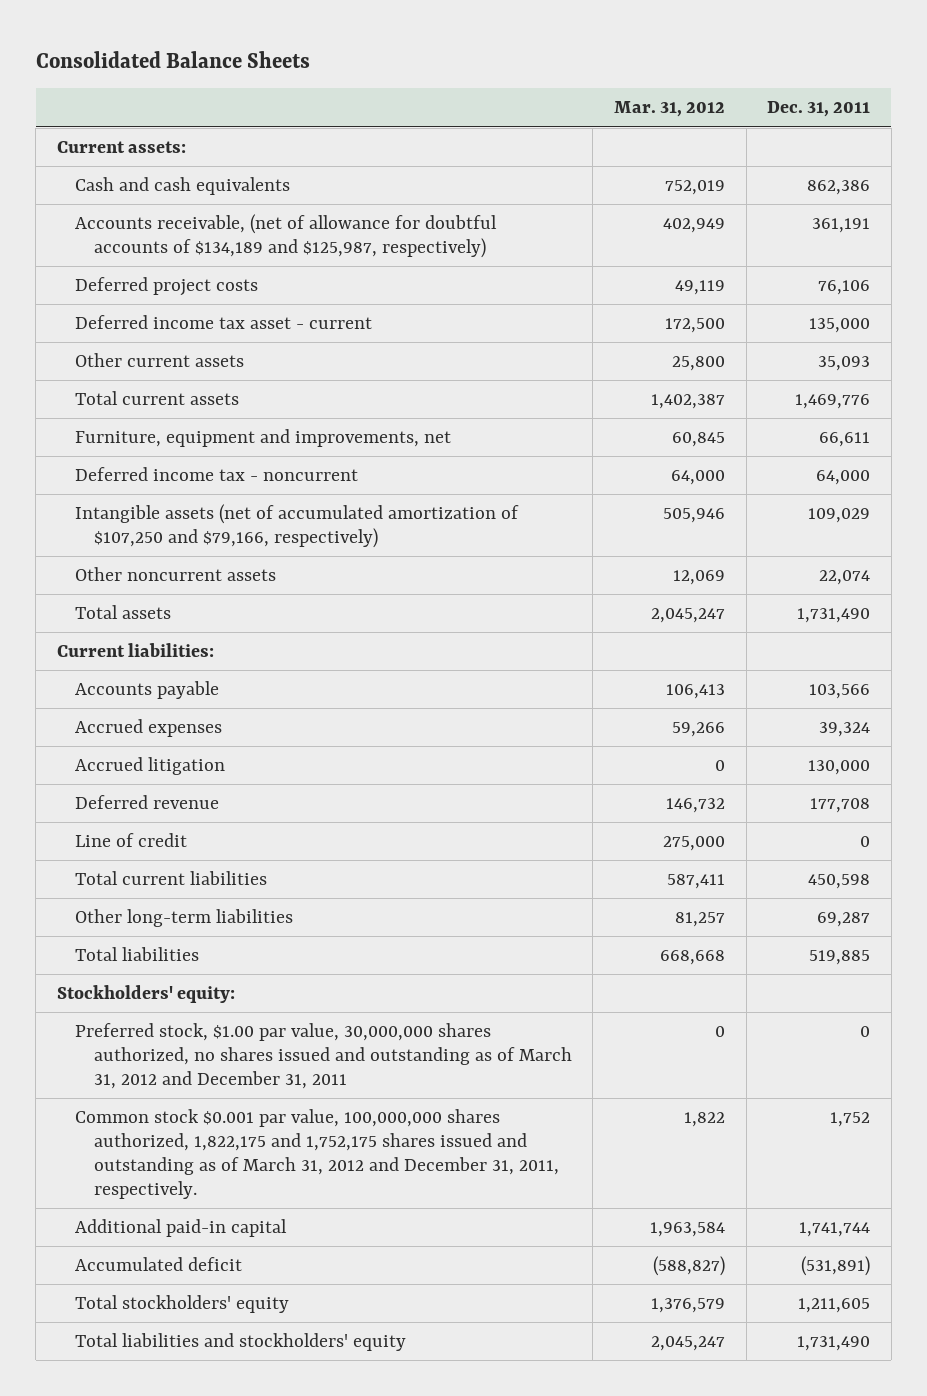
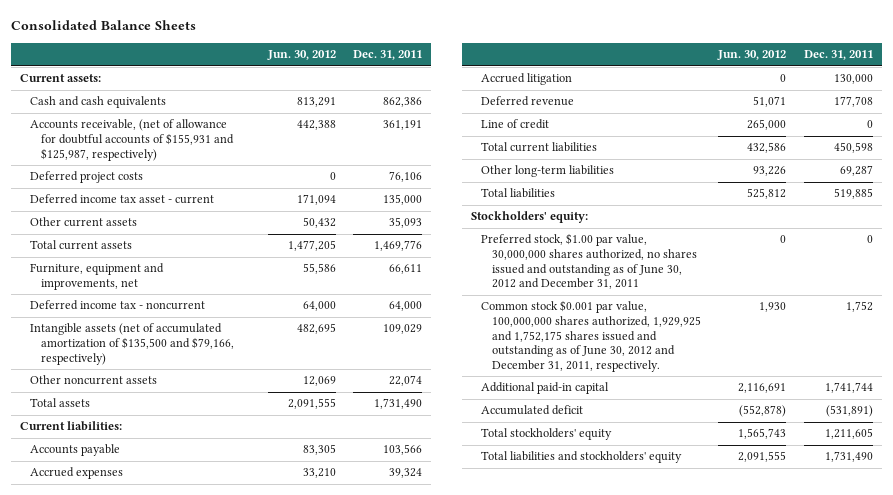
- | Mar. 31, 2012 | Dec. 31, 2011
+ | Jun. 30, 2012 | Dec. 31, 2011
- Accounts receivable, (net of allowance for doubtful accounts of $134,189 and $125,987, respectively) | 402,949 | 361,191
+ Accounts receivable, (net of allowance for doubtful accounts of $155,931 and $125,987, respectively) | 442,388 | 361,191
- Intangible assets (net of accumulated amortization of $107,250 and $79,166, respectively) | 505,946 | 109,029
+ Intangible assets (net of accumulated amortization of $135,500 and $79,166, respectively) | 482,695 | 109,029
- Preferred stock, $1.00 par value, 30,000,000 shares authorized, no shares issued and outstanding as of March 31, 2012 and December 31, 2011 | 0 | 0
- Common stock $0.001 par value, 100,000,000 shares authorized, 1,822,175 and 1,752,175 shares issued and outstanding as of March 31, 2012 and December 31, 2011, respectively. | 1,822 | 1,752
+ Preferred stock, $1.00 par value, 30,000,000 shares authorized, no shares issued and outstanding as of June 30, 2012 and December 31, 2011 | 0 | 0
+ Common stock $0.001 par value, 100,000,000 shares authorized, 1,929,925 and 1,752,175 shares issued and outstanding as of June 30, 2012 and December 31, 2011, respectively. | 1,930 | 1,752

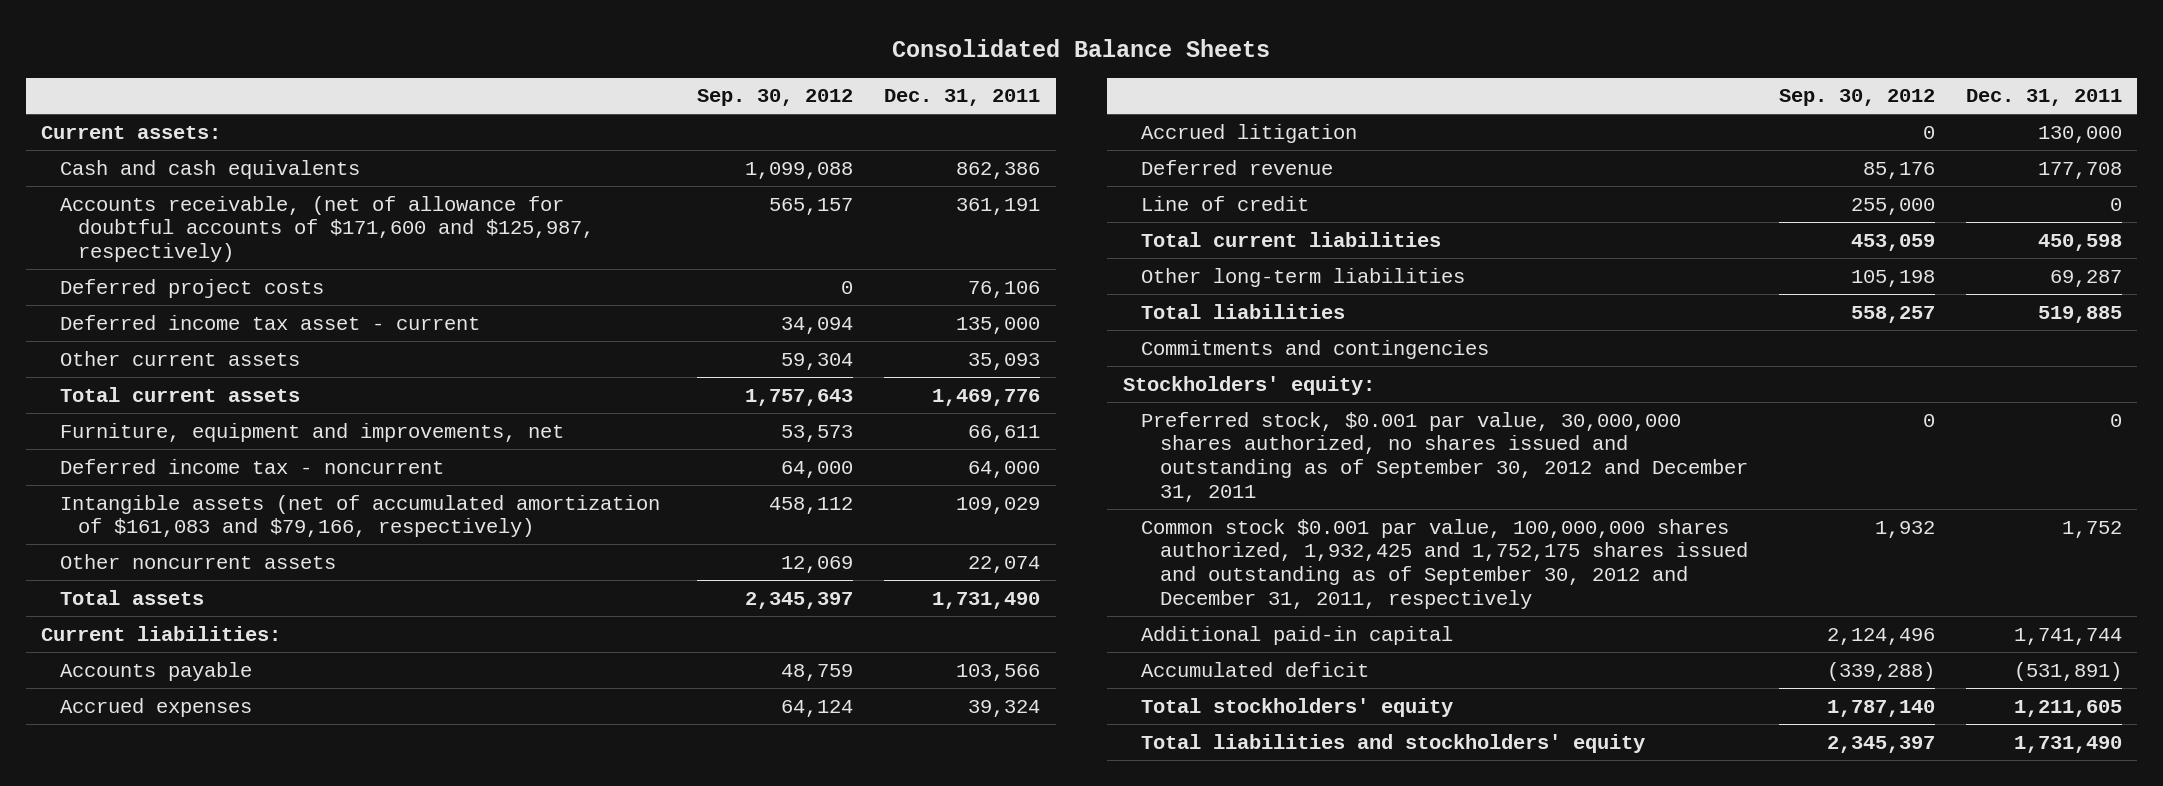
- | Jun. 30, 2012 | Dec. 31, 2011
+ | Sep. 30, 2012 | Dec. 31, 2011
- Accounts receivable, (net of allowance for doubtful accounts of $155,931 and $125,987, respectively) | 442,388 | 361,191
+ Accounts receivable, (net of allowance for doubtful accounts of $171,600 and $125,987, respectively) | 565,157 | 361,191
- Intangible assets (net of accumulated amortization of $135,500 and $79,166, respectively) | 482,695 | 109,029
+ Intangible assets (net of accumulated amortization of $161,083 and $79,166, respectively) | 458,112 | 109,029
+ Commitments and contingencies
- Preferred stock, $1.00 par value, 30,000,000 shares authorized, no shares issued and outstanding as of June 30, 2012 and December 31, 2011 | 0 | 0
- Common stock $0.001 par value, 100,000,000 shares authorized, 1,929,925 and 1,752,175 shares issued and outstanding as of June 30, 2012 and December 31, 2011, respectively. | 1,930 | 1,752
+ Preferred stock, $0.001 par value, 30,000,000 shares authorized, no shares issued and outstanding as of September 30, 2012 and December 31, 2011 | 0 | 0
+ Common stock $0.001 par value, 100,000,000 shares authorized, 1,932,425 and 1,752,175 shares issued and outstanding as of September 30, 2012 and December 31, 2011, respectively | 1,932 | 1,752

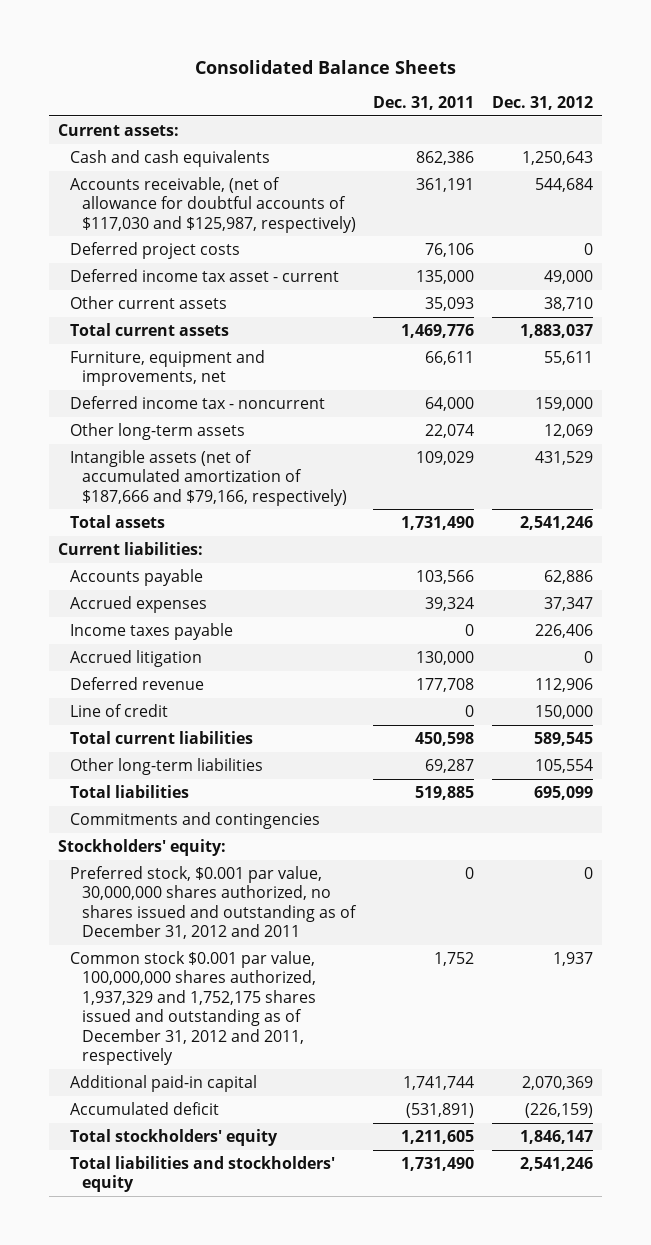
- | Sep. 30, 2012 | Dec. 31, 2011
+ | Dec. 31, 2011 | Dec. 31, 2012
- Accounts receivable, (net of allowance for doubtful accounts of $171,600 and $125,987, respectively) | 565,157 | 361,191
+ Accounts receivable, (net of allowance for doubtful accounts of $117,030 and $125,987, respectively) | 361,191 | 544,684
- Intangible assets (net of accumulated amortization of $161,083 and $79,166, respectively) | 458,112 | 109,029
- Other noncurrent assets | 12,069 | 22,074
+ Other long-term assets | 22,074 | 12,069
+ Intangible assets (net of accumulated amortization of $187,666 and $79,166, respectively) | 109,029 | 431,529
+ Income taxes payable | 0 | 226,406
- Preferred stock, $0.001 par value, 30,000,000 shares authorized, no shares issued and outstanding as of September 30, 2012 and December 31, 2011 | 0 | 0
- Common stock $0.001 par value, 100,000,000 shares authorized, 1,932,425 and 1,752,175 shares issued and outstanding as of September 30, 2012 and December 31, 2011, respectively | 1,932 | 1,752
+ Preferred stock, $0.001 par value, 30,000,000 shares authorized, no shares issued and outstanding as of December 31, 2012 and 2011 | 0 | 0
+ Common stock $0.001 par value, 100,000,000 shares authorized, 1,937,329 and 1,752,175 shares issued and outstanding as of December 31, 2012 and 2011, respectively | 1,752 | 1,937

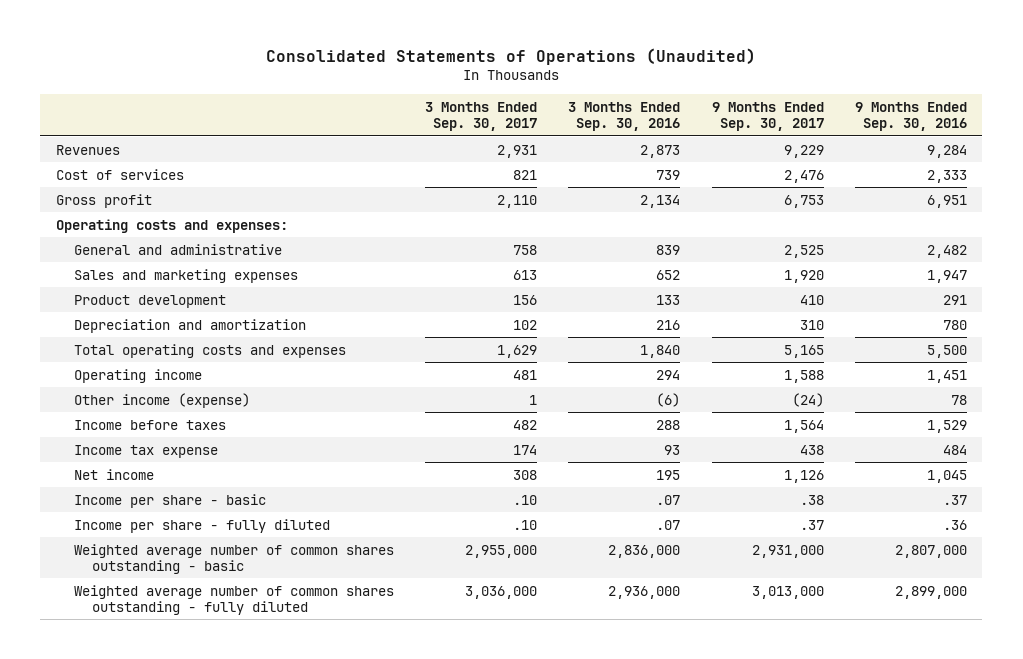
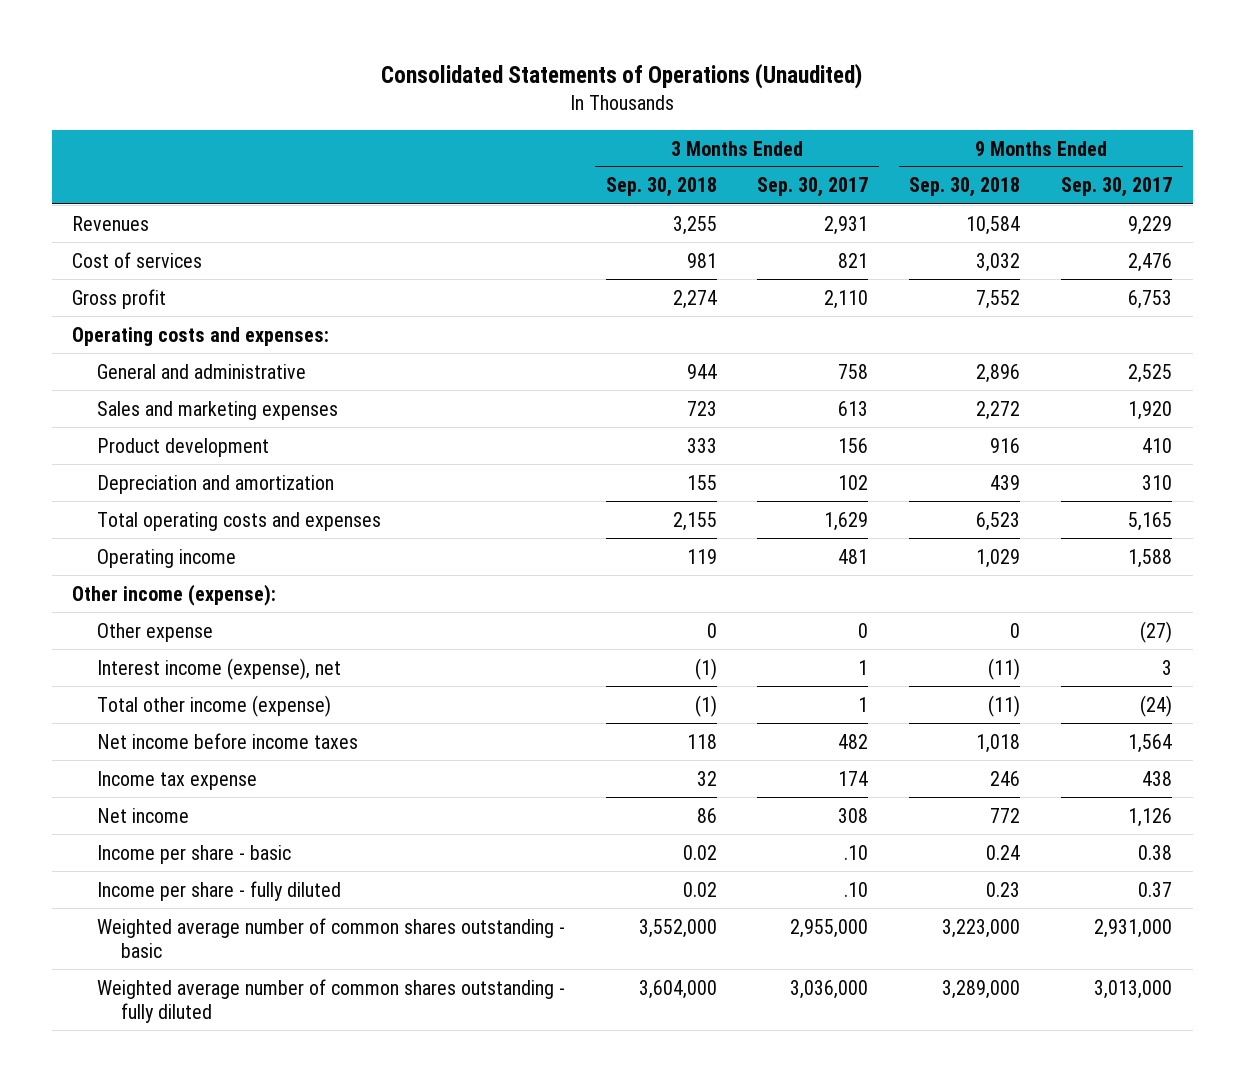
- | 3 Months Ended Sep. 30, 2017 | 3 Months Ended Sep. 30, 2016 | 9 Months Ended Sep. 30, 2017 | 9 Months Ended Sep. 30, 2016
+ | 3 Months Ended Sep. 30, 2018 | 3 Months Ended Sep. 30, 2017 | 9 Months Ended Sep. 30, 2018 | 9 Months Ended Sep. 30, 2017
- Other income (expense) | 1 | (6) | (24) | 78
- Income before taxes | 482 | 288 | 1,564 | 1,529
+ Other income (expense):
+ Other expense | 0 | 0 | 0 | (27)
+ Interest income (expense), net | (1) | 1 | (11) | 3
+ Total other income (expense) | (1) | 1 | (11) | (24)
+ Net income before income taxes | 118 | 482 | 1,018 | 1,564
- Income per share - basic | .10 | .07 | .38 | .37
- Income per share - fully diluted | .10 | .07 | .37 | .36
+ Income per share - basic | 0.02 | .10 | 0.24 | 0.38
+ Income per share - fully diluted | 0.02 | .10 | 0.23 | 0.37

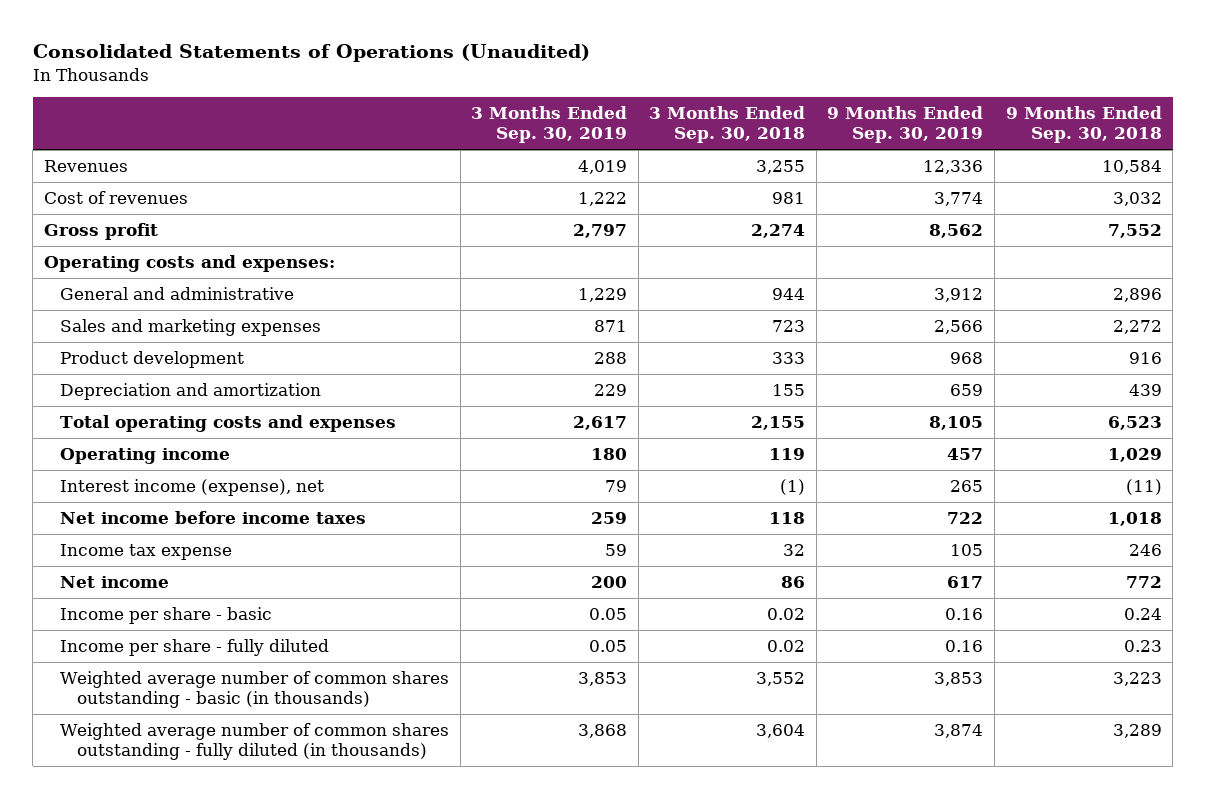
- | 3 Months Ended Sep. 30, 2018 | 3 Months Ended Sep. 30, 2017 | 9 Months Ended Sep. 30, 2018 | 9 Months Ended Sep. 30, 2017
+ | 3 Months Ended Sep. 30, 2019 | 3 Months Ended Sep. 30, 2018 | 9 Months Ended Sep. 30, 2019 | 9 Months Ended Sep. 30, 2018
- Cost of services | 981 | 821 | 3,032 | 2,476
+ Cost of revenues | 1,222 | 981 | 3,774 | 3,032
- Other income (expense):
- Other expense | 0 | 0 | 0 | (27)
- Total other income (expense) | (1) | 1 | (11) | (24)
- Weighted average number of common shares outstanding - basic | 3,552,000 | 2,955,000 | 3,223,000 | 2,931,000
- Weighted average number of common shares outstanding - fully diluted | 3,604,000 | 3,036,000 | 3,289,000 | 3,013,000
+ Weighted average number of common shares outstanding - basic (in thousands) | 3,853 | 3,552 | 3,853 | 3,223
+ Weighted average number of common shares outstanding - fully diluted (in thousands) | 3,868 | 3,604 | 3,874 | 3,289

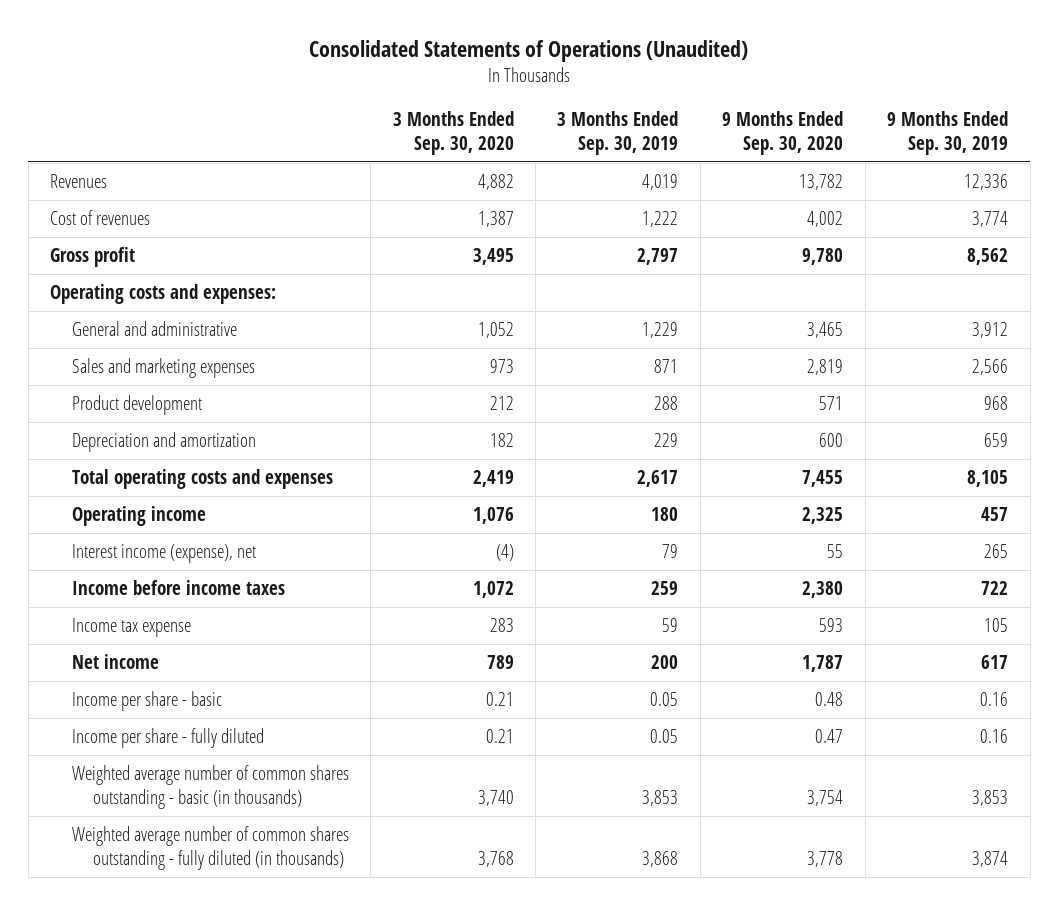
- | 3 Months Ended Sep. 30, 2019 | 3 Months Ended Sep. 30, 2018 | 9 Months Ended Sep. 30, 2019 | 9 Months Ended Sep. 30, 2018
+ | 3 Months Ended Sep. 30, 2020 | 3 Months Ended Sep. 30, 2019 | 9 Months Ended Sep. 30, 2020 | 9 Months Ended Sep. 30, 2019
- Net income before income taxes | 259 | 118 | 722 | 1,018
+ Income before income taxes | 1,072 | 259 | 2,380 | 722

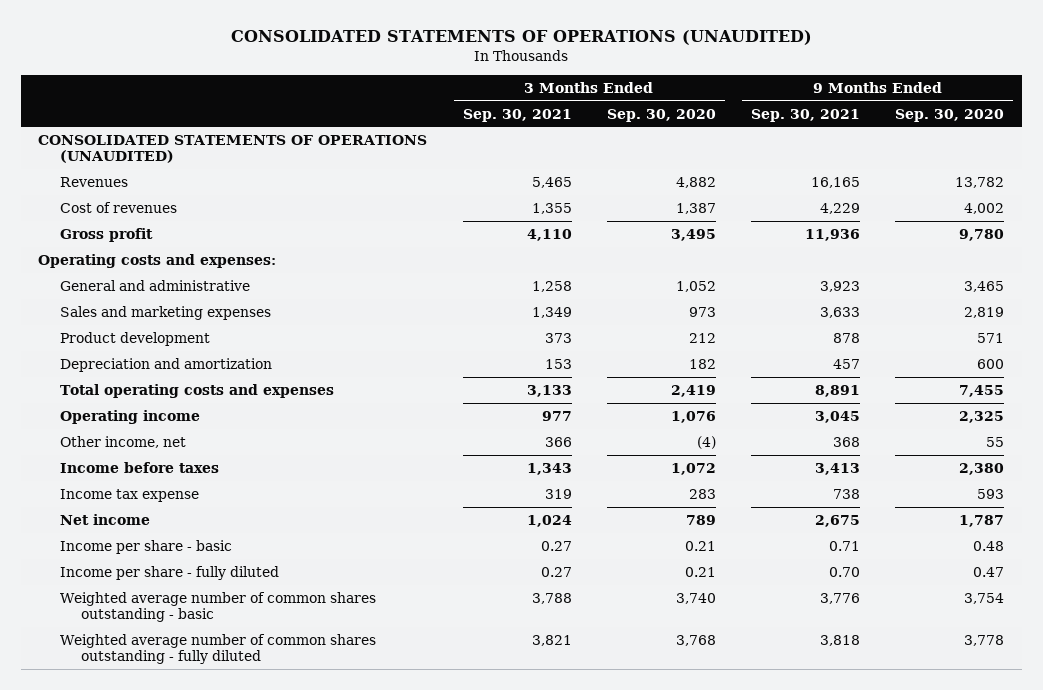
- Consolidated Statements of Operations (Unaudited)
+ CONSOLIDATED STATEMENTS OF OPERATIONS (UNAUDITED)
- | 3 Months Ended Sep. 30, 2020 | 3 Months Ended Sep. 30, 2019 | 9 Months Ended Sep. 30, 2020 | 9 Months Ended Sep. 30, 2019
+ | 3 Months Ended Sep. 30, 2021 | 3 Months Ended Sep. 30, 2020 | 9 Months Ended Sep. 30, 2021 | 9 Months Ended Sep. 30, 2020
+ CONSOLIDATED STATEMENTS OF OPERATIONS (UNAUDITED)
- Interest income (expense), net | (4) | 79 | 55 | 265
- Income before income taxes | 1,072 | 259 | 2,380 | 722
+ Other income, net | 366 | (4) | 368 | 55
+ Income before taxes | 1,343 | 1,072 | 3,413 | 2,380
- Weighted average number of common shares outstanding - basic (in thousands) | 3,740 | 3,853 | 3,754 | 3,853
- Weighted average number of common shares outstanding - fully diluted (in thousands) | 3,768 | 3,868 | 3,778 | 3,874
+ Weighted average number of common shares outstanding - basic | 3,788 | 3,740 | 3,776 | 3,754
+ Weighted average number of common shares outstanding - fully diluted | 3,821 | 3,768 | 3,818 | 3,778

